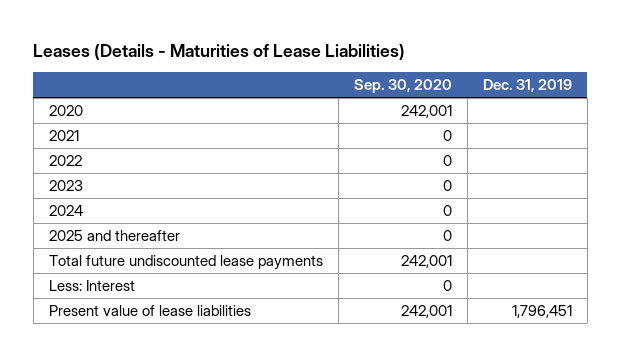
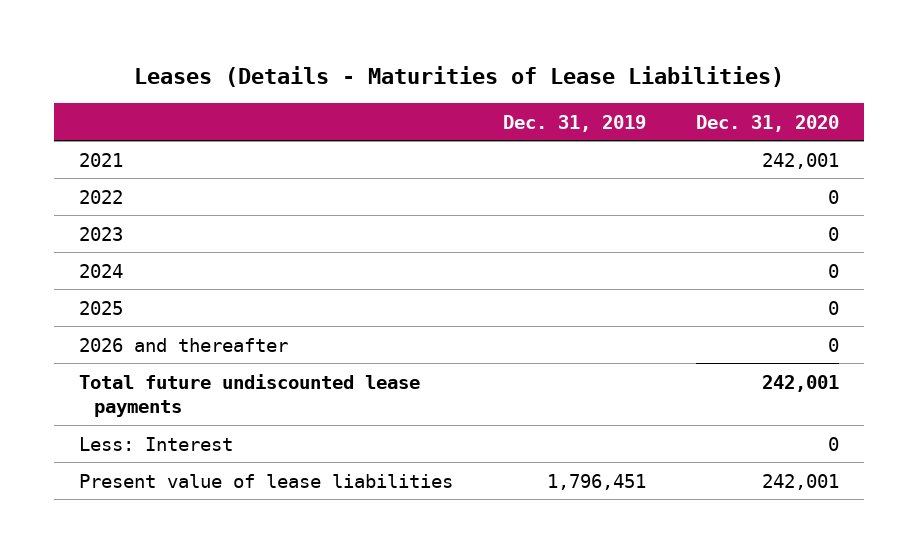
- | Sep. 30, 2020 | Dec. 31, 2019
+ | Dec. 31, 2019 | Dec. 31, 2020
- 2020 | 242,001 |
- 2025 and thereafter | 0 |
+ 2025 | | 0
+ 2026 and thereafter | | 0

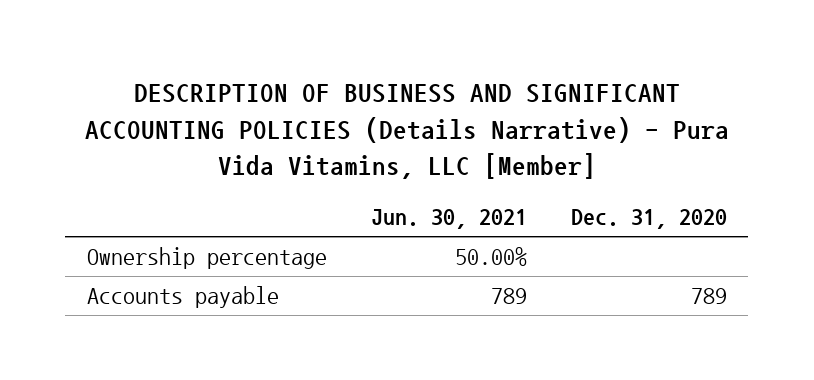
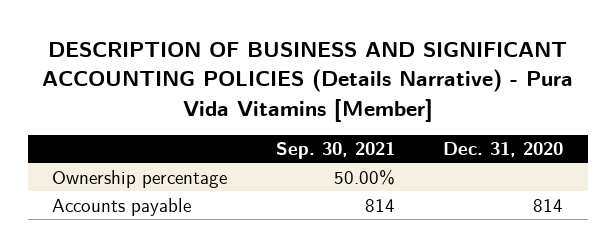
- DESCRIPTION OF BUSINESS AND SIGNIFICANT ACCOUNTING POLICIES (Details Narrative) - Pura Vida Vitamins, LLC [Member]
+ DESCRIPTION OF BUSINESS AND SIGNIFICANT ACCOUNTING POLICIES (Details Narrative) - Pura Vida Vitamins [Member]
- | Jun. 30, 2021 | Dec. 31, 2020
+ | Sep. 30, 2021 | Dec. 31, 2020
- Accounts payable | 789 | 789
+ Accounts payable | 814 | 814

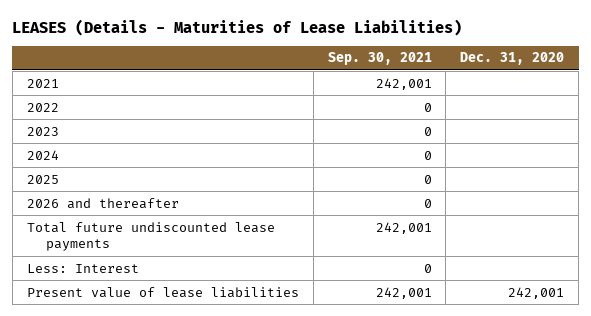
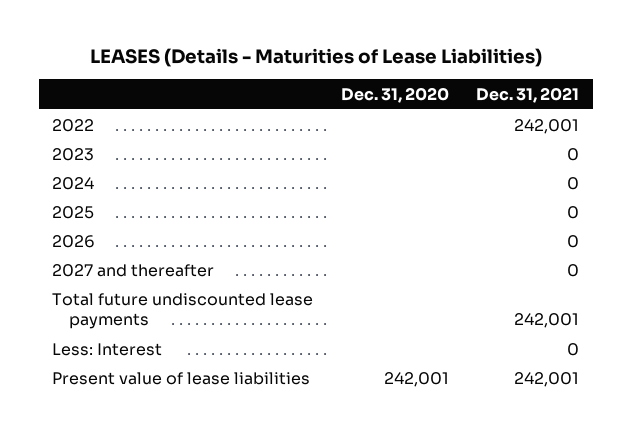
- | Sep. 30, 2021 | Dec. 31, 2020
+ | Dec. 31, 2020 | Dec. 31, 2021
- 2021 | 242,001 |
- 2026 and thereafter | 0 |
+ 2026 | | 0
+ 2027 and thereafter | | 0

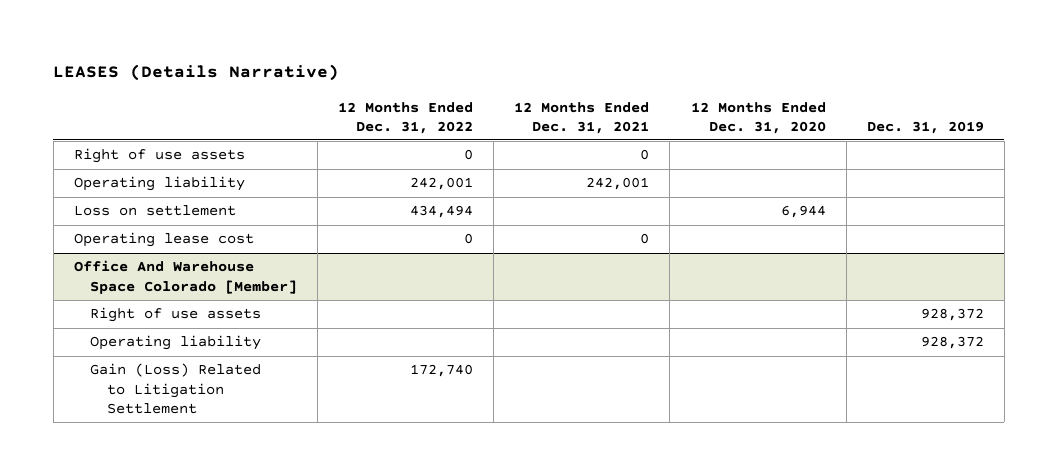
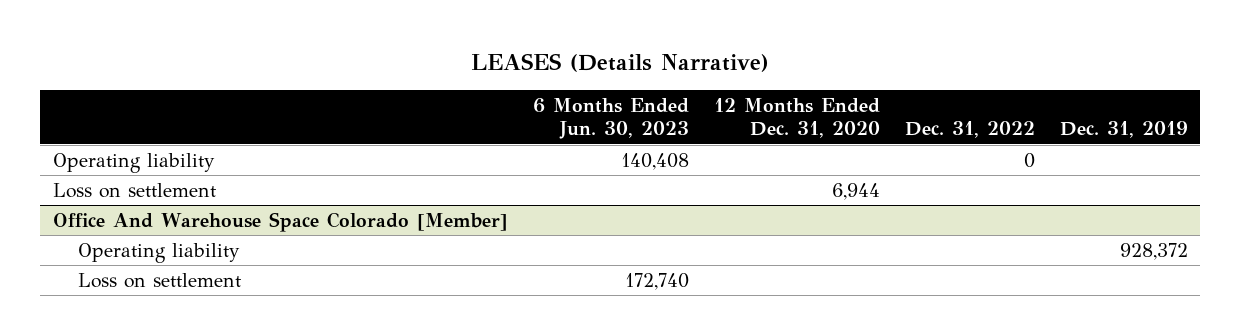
- | 12 Months Ended Dec. 31, 2022 | 12 Months Ended Dec. 31, 2021 | 12 Months Ended Dec. 31, 2020 | Dec. 31, 2019
+ | 6 Months Ended Jun. 30, 2023 | 12 Months Ended Dec. 31, 2020 | Dec. 31, 2022 | Dec. 31, 2019
- Right of use assets | 0 | 0 | |
- Operating lease cost | 0 | 0 | |
@ Office And Warehouse Space Colorado [Member]
- Right of use assets | | | | 928,372
- Gain (Loss) Related to Litigation Settlement | 172,740 | | |
+ Loss on settlement | 172,740 | | |

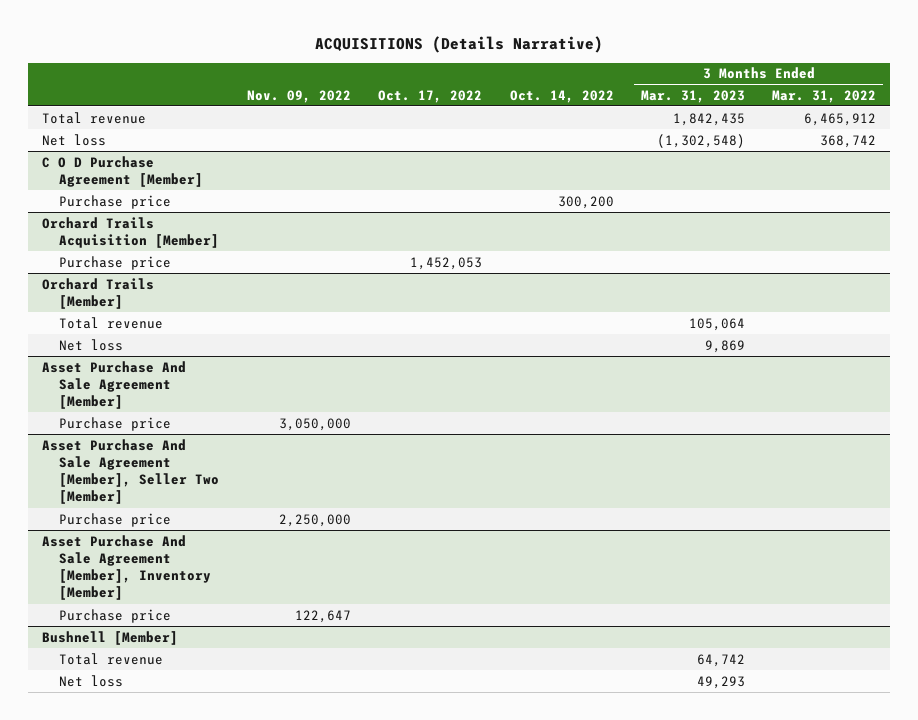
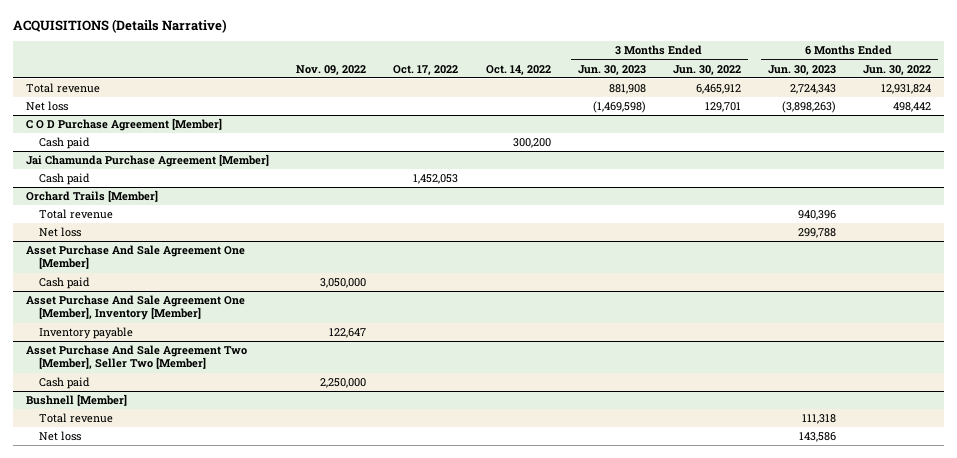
- | Nov. 09, 2022 | Oct. 17, 2022 | Oct. 14, 2022 | 3 Months Ended Mar. 31, 2023 | 3 Months Ended Mar. 31, 2022
+ | Nov. 09, 2022 | Oct. 17, 2022 | Oct. 14, 2022 | 3 Months Ended Jun. 30, 2023 | 3 Months Ended Jun. 30, 2022 | 6 Months Ended Jun. 30, 2023 | 6 Months Ended Jun. 30, 2022
@ C O D Purchase Agreement [Member]
- Purchase price | | | 300,200 | |
- Orchard Trails Acquisition [Member]
- Purchase price | | 1,452,053 | | |
@ C O D Purchase Agreement [Member]
+ Cash paid | | | 300,200 | | | |
+ Jai Chamunda Purchase Agreement [Member]
+ Cash paid | | 1,452,053 | | | | |
- Asset Purchase And Sale Agreement [Member]
- Purchase price | 3,050,000 | | | |
- Asset Purchase And Sale Agreement [Member], Seller Two [Member]
- Purchase price | 2,250,000 | | | |
- Asset Purchase And Sale Agreement [Member], Inventory [Member]
- Purchase price | 122,647 | | | |
+ Asset Purchase And Sale Agreement One [Member]
+ Cash paid | 3,050,000 | | | | | |
+ Asset Purchase And Sale Agreement One [Member], Inventory [Member]
+ Inventory payable | 122,647 | | | | | |
+ Asset Purchase And Sale Agreement Two [Member], Seller Two [Member]
+ Cash paid | 2,250,000 | | | | | |

